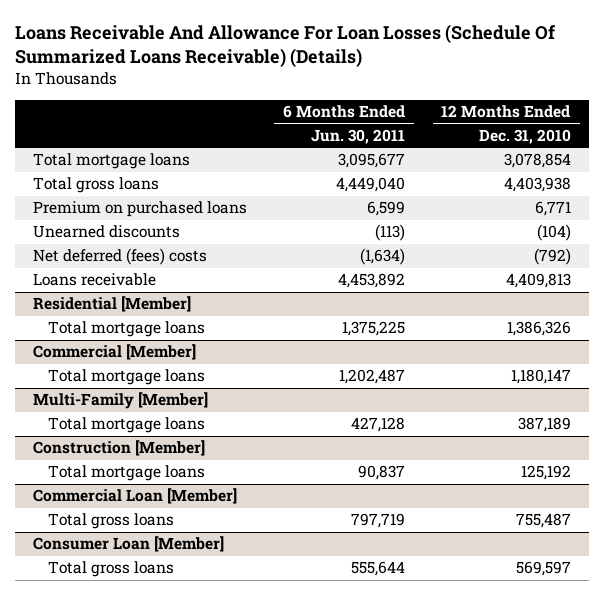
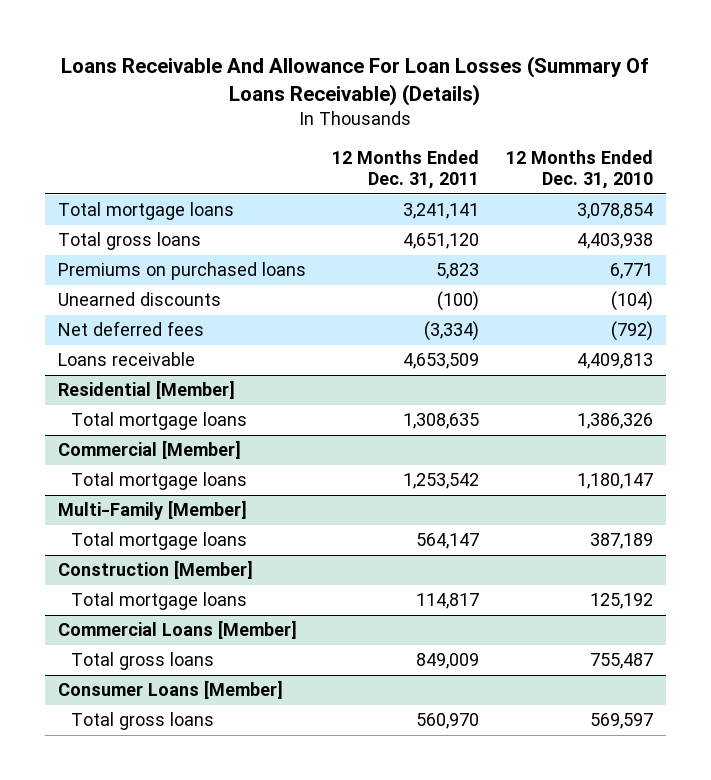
- Loans Receivable And Allowance For Loan Losses (Schedule Of Summarized Loans Receivable) (Details)
+ Loans Receivable And Allowance For Loan Losses (Summary Of Loans Receivable) (Details)
- | 6 Months Ended Jun. 30, 2011 | 12 Months Ended Dec. 31, 2010
+ | 12 Months Ended Dec. 31, 2011 | 12 Months Ended Dec. 31, 2010
- Premium on purchased loans | 6,599 | 6,771
+ Premiums on purchased loans | 5,823 | 6,771
- Net deferred (fees) costs | (1,634) | (792)
+ Net deferred fees | (3,334) | (792)
- Commercial Loan [Member]
+ Commercial Loans [Member]
- Consumer Loan [Member]
+ Consumer Loans [Member]

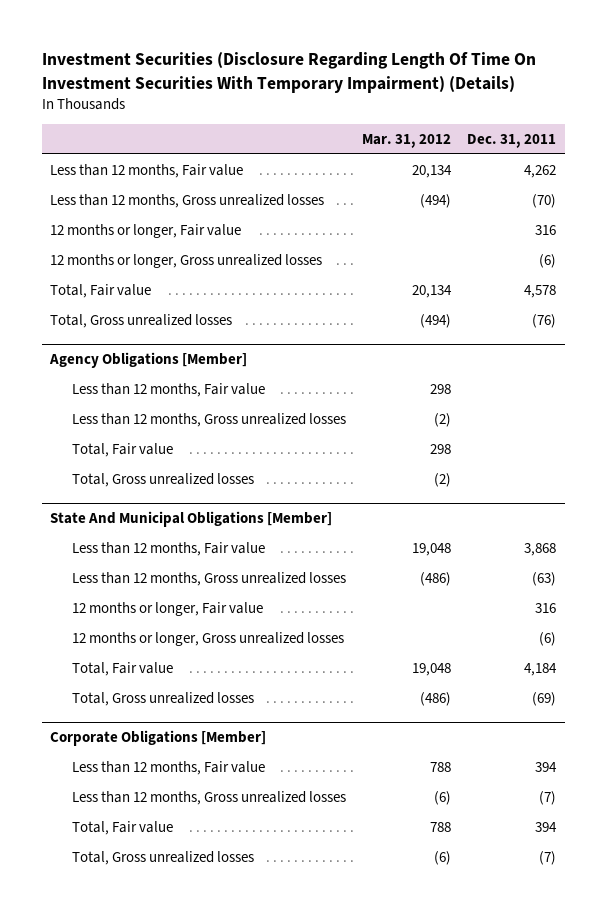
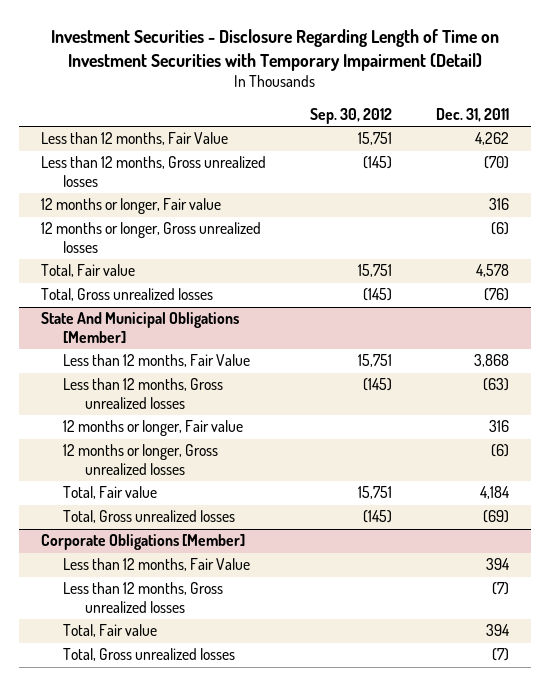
- Investment Securities (Disclosure Regarding Length Of Time On Investment Securities With Temporary Impairment) (Details)
+ Investment Securities - Disclosure Regarding Length of Time on Investment Securities with Temporary Impairment (Detail)
- | Mar. 31, 2012 | Dec. 31, 2011
+ | Sep. 30, 2012 | Dec. 31, 2011
- Less than 12 months, Fair value | 20,134 | 4,262
+ Less than 12 months, Fair Value | 15,751 | 4,262
- Agency Obligations [Member]
- Less than 12 months, Fair value | 298 |
- Less than 12 months, Gross unrealized losses | (2) |
- Total, Fair value | 298 |
- Total, Gross unrealized losses | (2) |
@ State And Municipal Obligations [Member]
- Less than 12 months, Fair value | 19,048 | 3,868
+ Less than 12 months, Fair Value | 15,751 | 3,868
@ Corporate Obligations [Member]
- Less than 12 months, Fair value | 788 | 394
+ Less than 12 months, Fair Value | | 394

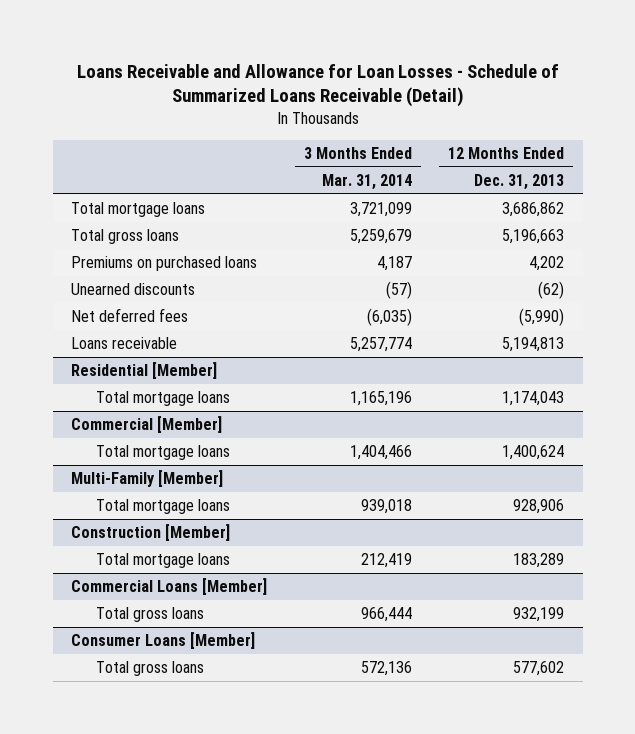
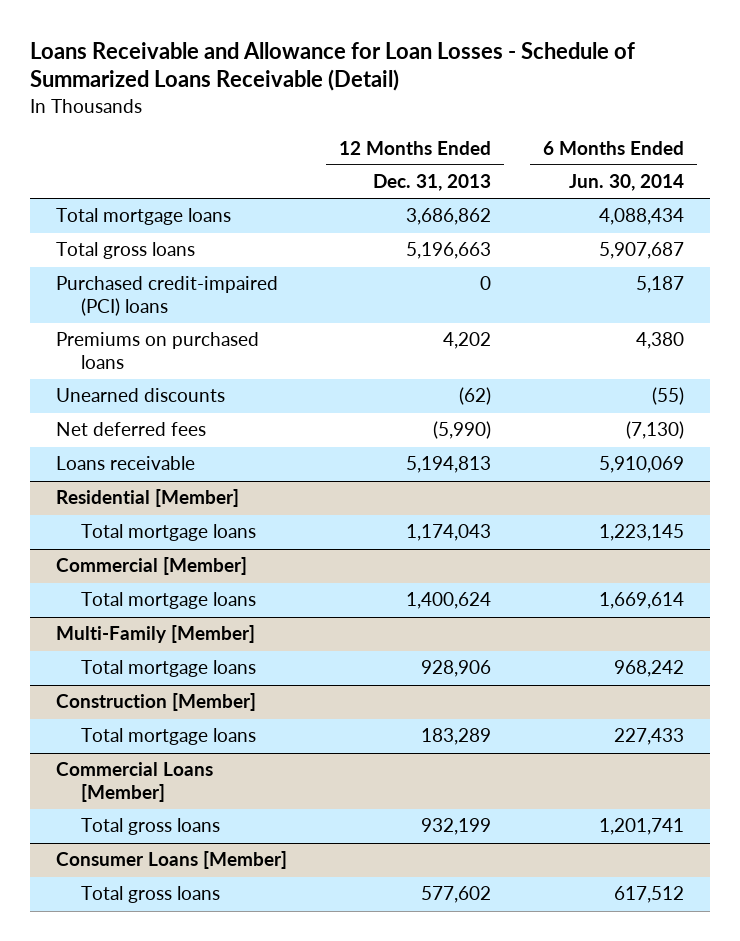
- | 3 Months Ended Mar. 31, 2014 | 12 Months Ended Dec. 31, 2013
+ | 12 Months Ended Dec. 31, 2013 | 6 Months Ended Jun. 30, 2014
+ Purchased credit-impaired (PCI) loans | 0 | 5,187

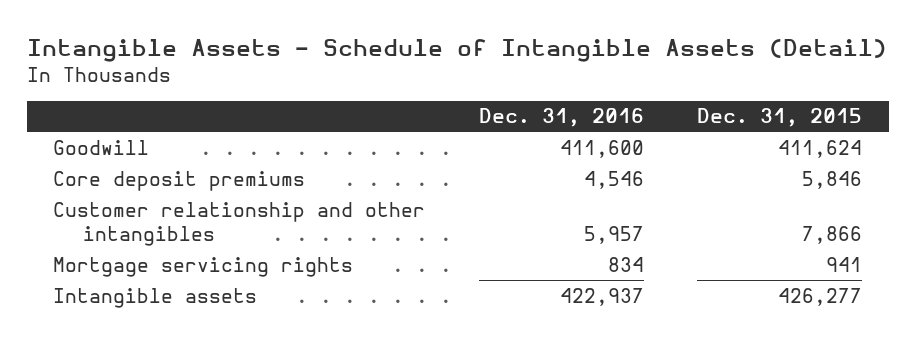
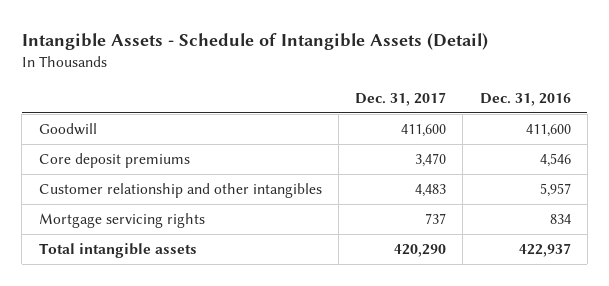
- | Dec. 31, 2016 | Dec. 31, 2015
+ | Dec. 31, 2017 | Dec. 31, 2016
- Intangible assets | 422,937 | 426,277
+ Total intangible assets | 420,290 | 422,937

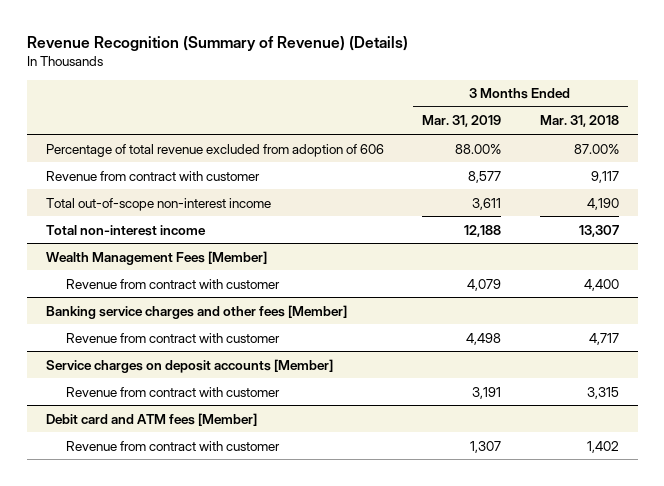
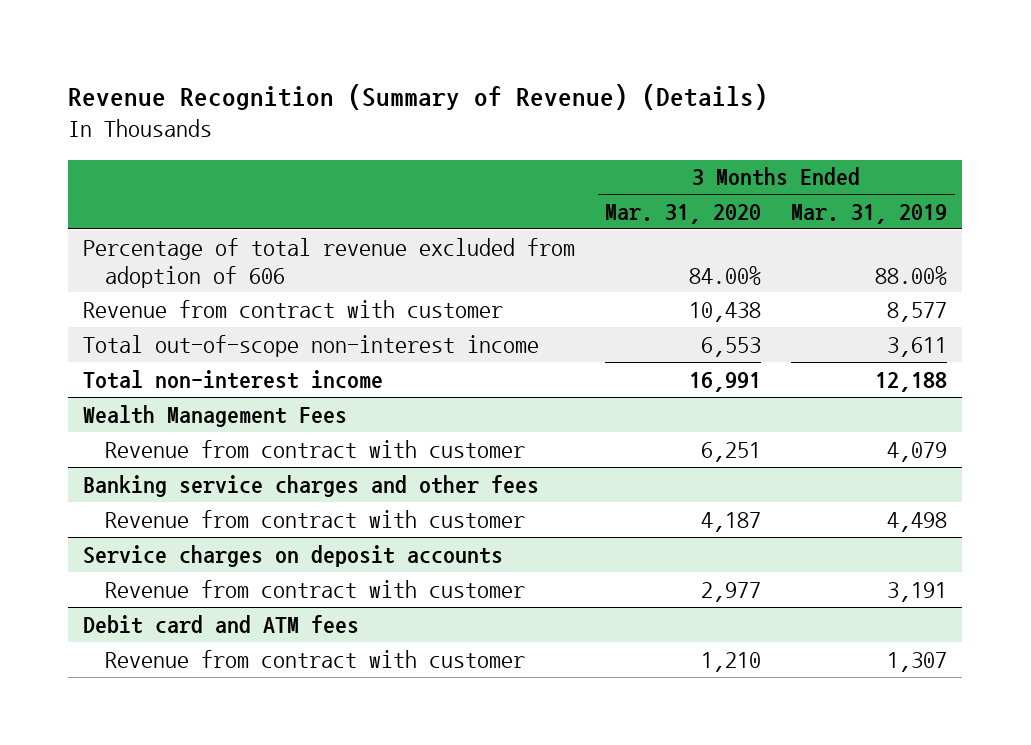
- | 3 Months Ended Mar. 31, 2019 | 3 Months Ended Mar. 31, 2018
+ | 3 Months Ended Mar. 31, 2020 | 3 Months Ended Mar. 31, 2019
- Wealth Management Fees [Member]
+ Wealth Management Fees
- Banking service charges and other fees [Member]
+ Banking service charges and other fees
- Service charges on deposit accounts [Member]
+ Service charges on deposit accounts
- Debit card and ATM fees [Member]
+ Debit card and ATM fees

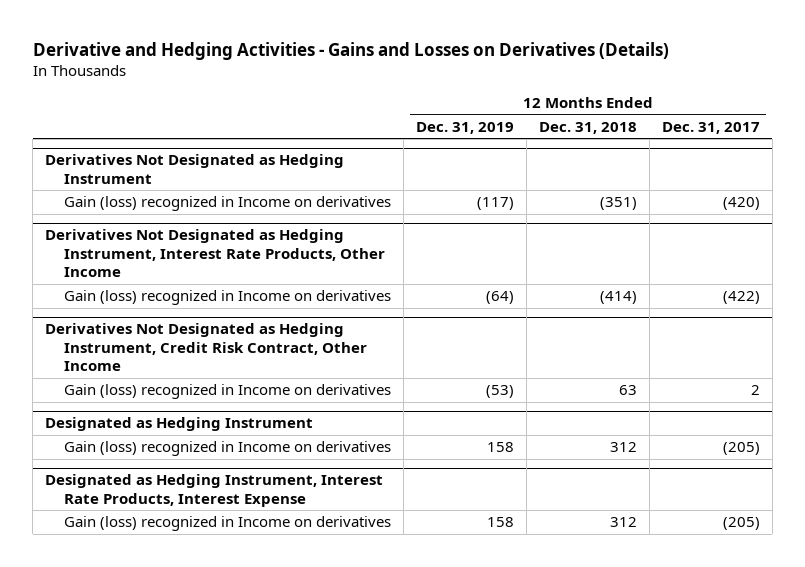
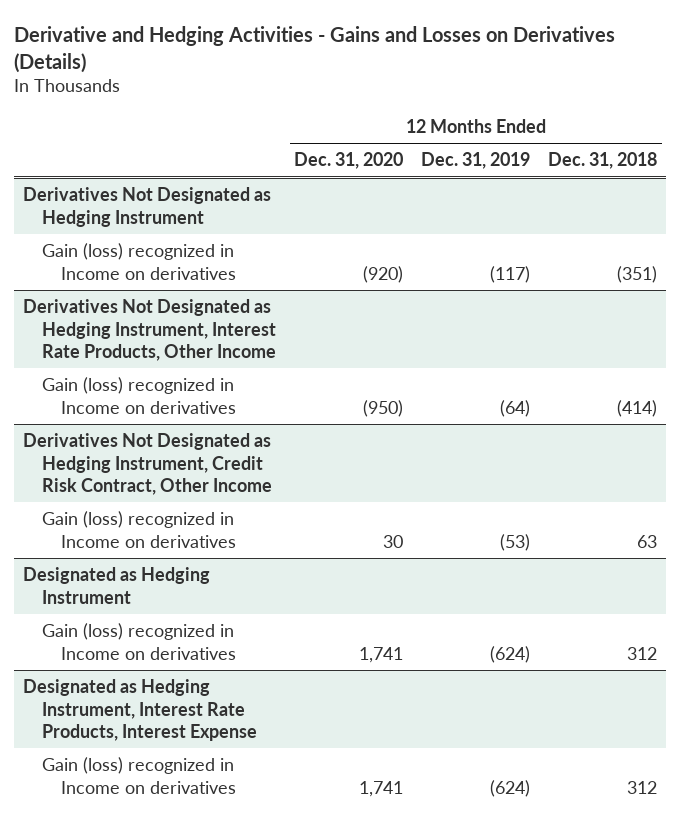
- | 12 Months Ended Dec. 31, 2019 | 12 Months Ended Dec. 31, 2018 | 12 Months Ended Dec. 31, 2017
+ | 12 Months Ended Dec. 31, 2020 | 12 Months Ended Dec. 31, 2019 | 12 Months Ended Dec. 31, 2018
@ Designated as Hedging Instrument
- Gain (loss) recognized in Income on derivatives | 158 | 312 | (205)
+ Gain (loss) recognized in Income on derivatives | 1,741 | (624) | 312
@ Designated as Hedging Instrument, Interest Rate Products, Interest Expense
- Gain (loss) recognized in Income on derivatives | 158 | 312 | (205)
+ Gain (loss) recognized in Income on derivatives | 1,741 | (624) | 312

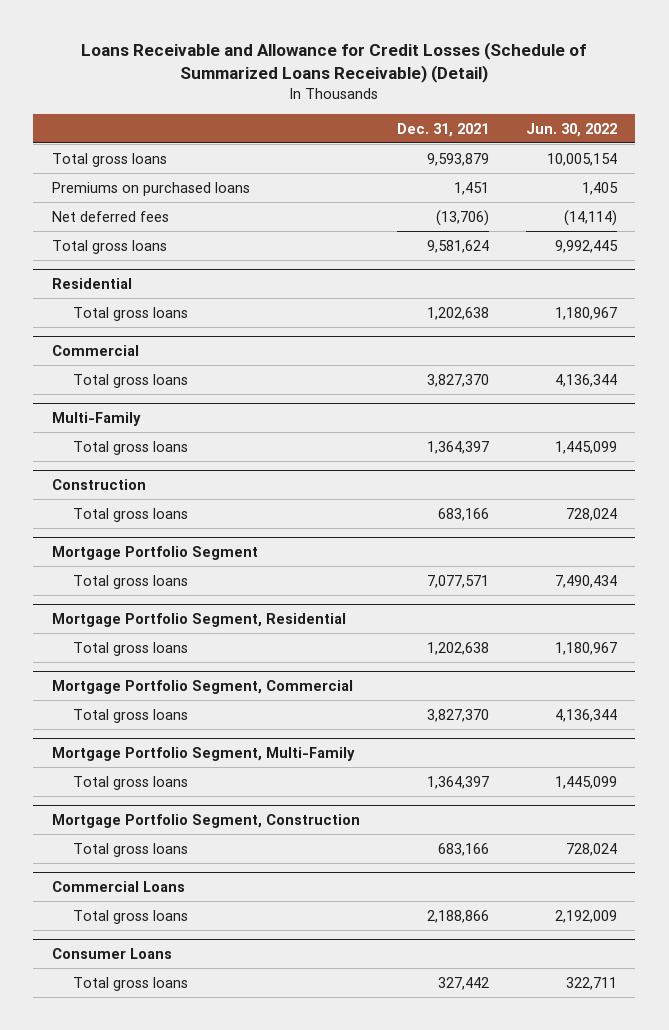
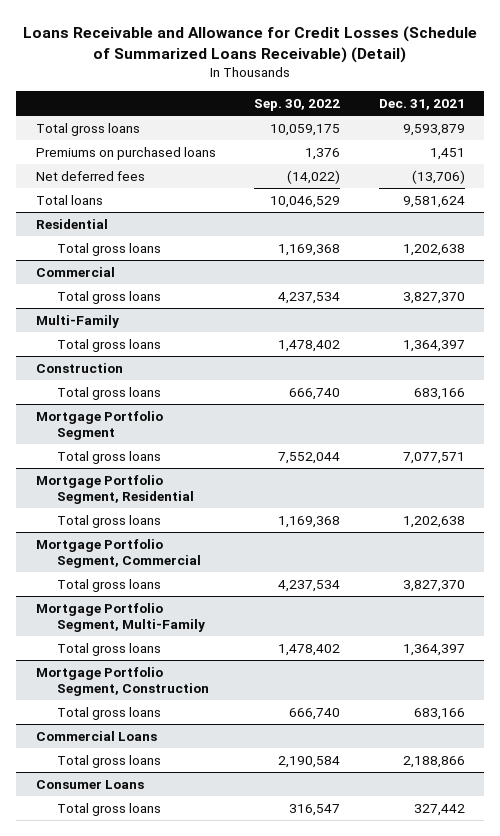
- | Dec. 31, 2021 | Jun. 30, 2022
+ | Sep. 30, 2022 | Dec. 31, 2021
- Total gross loans | 9,581,624 | 9,992,445
+ Total loans | 10,046,529 | 9,581,624

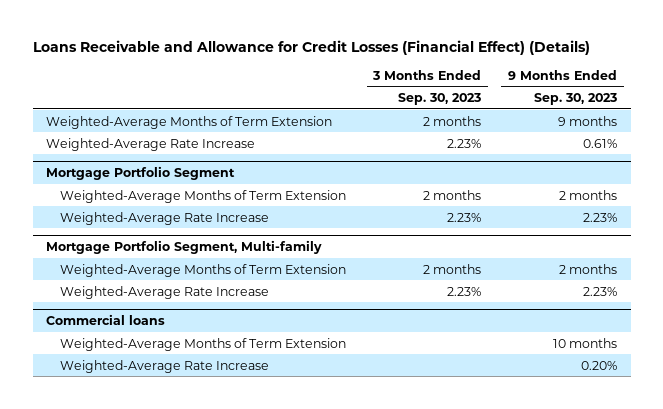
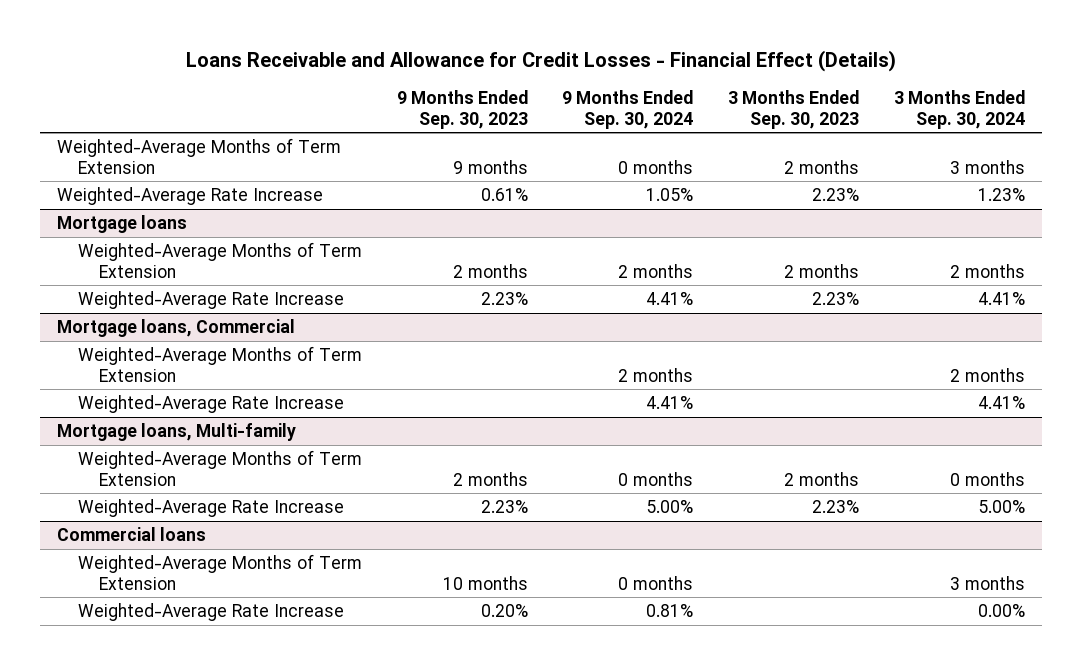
- Loans Receivable and Allowance for Credit Losses (Financial Effect) (Details)
+ Loans Receivable and Allowance for Credit Losses - Financial Effect (Details)
- | 3 Months Ended Sep. 30, 2023 | 9 Months Ended Sep. 30, 2023
+ | 9 Months Ended Sep. 30, 2023 | 9 Months Ended Sep. 30, 2024 | 3 Months Ended Sep. 30, 2023 | 3 Months Ended Sep. 30, 2024
- Mortgage Portfolio Segment
+ Mortgage loans
- Mortgage Portfolio Segment, Multi-family
+ Mortgage loans, Commercial
+ Weighted-Average Months of Term Extension | | 2 months | | 2 months
+ Weighted-Average Rate Increase | | 4.41% | | 4.41%
+ Mortgage loans, Multi-family

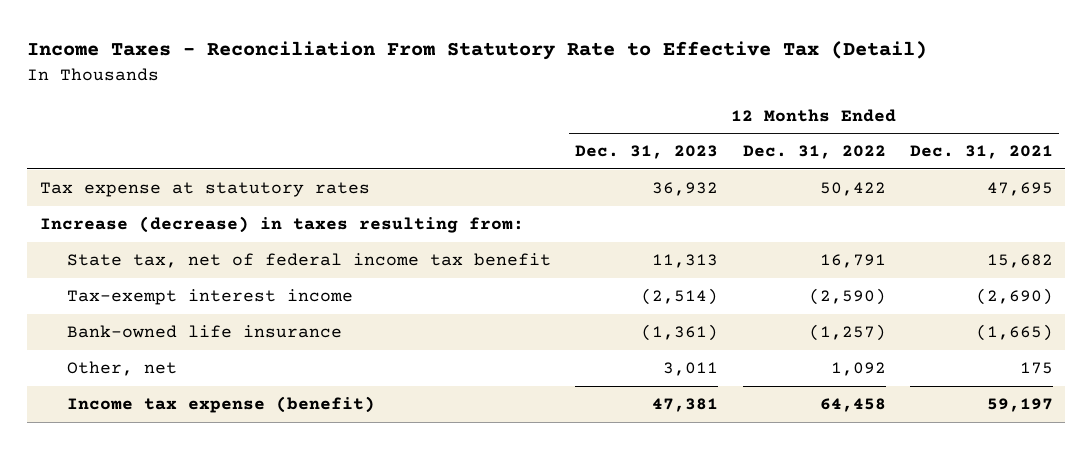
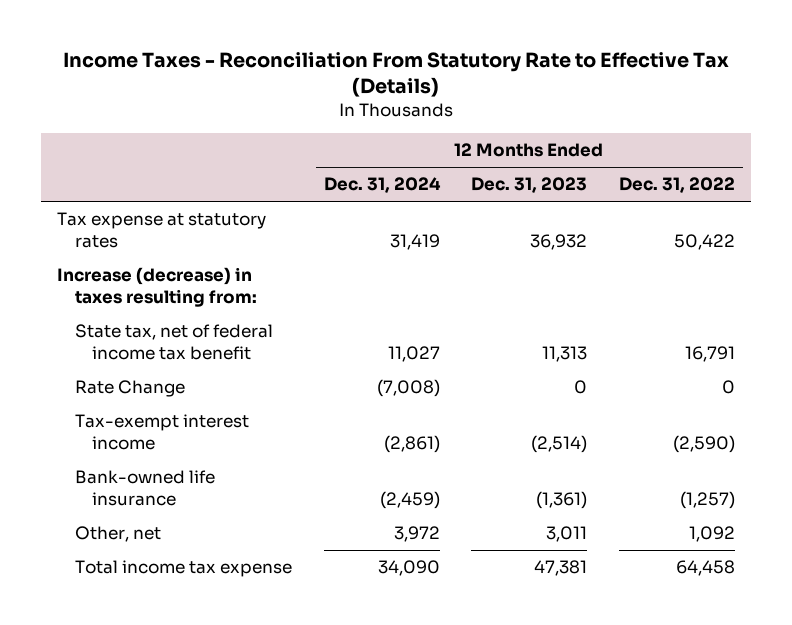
- Income Taxes - Reconciliation From Statutory Rate to Effective Tax (Detail)
+ Income Taxes - Reconciliation From Statutory Rate to Effective Tax (Details)
- | 12 Months Ended Dec. 31, 2023 | 12 Months Ended Dec. 31, 2022 | 12 Months Ended Dec. 31, 2021
+ | 12 Months Ended Dec. 31, 2024 | 12 Months Ended Dec. 31, 2023 | 12 Months Ended Dec. 31, 2022
+ Rate Change | (7,008) | 0 | 0
- Income tax expense (benefit) | 47,381 | 64,458 | 59,197
+ Total income tax expense | 34,090 | 47,381 | 64,458

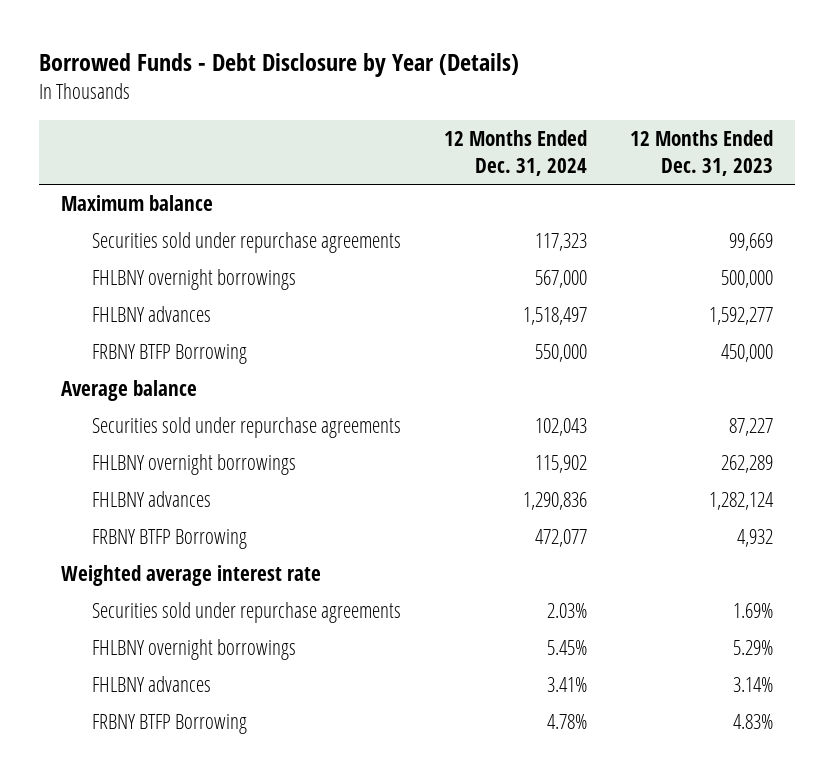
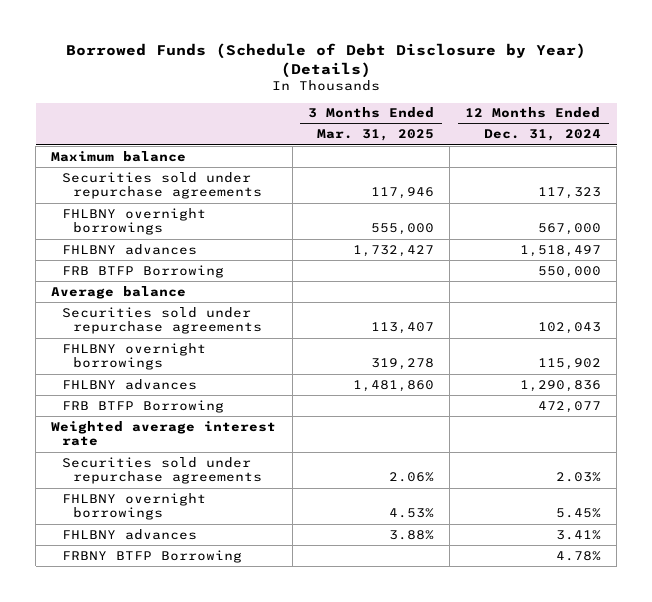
- Borrowed Funds - Debt Disclosure by Year (Details)
+ Borrowed Funds (Schedule of Debt Disclosure by Year) (Details)
- | 12 Months Ended Dec. 31, 2024 | 12 Months Ended Dec. 31, 2023
+ | 3 Months Ended Mar. 31, 2025 | 12 Months Ended Dec. 31, 2024
- FRBNY BTFP Borrowing | 550,000 | 450,000
+ FRB BTFP Borrowing | | 550,000
- FRBNY BTFP Borrowing | 472,077 | 4,932
+ FRB BTFP Borrowing | | 472,077

